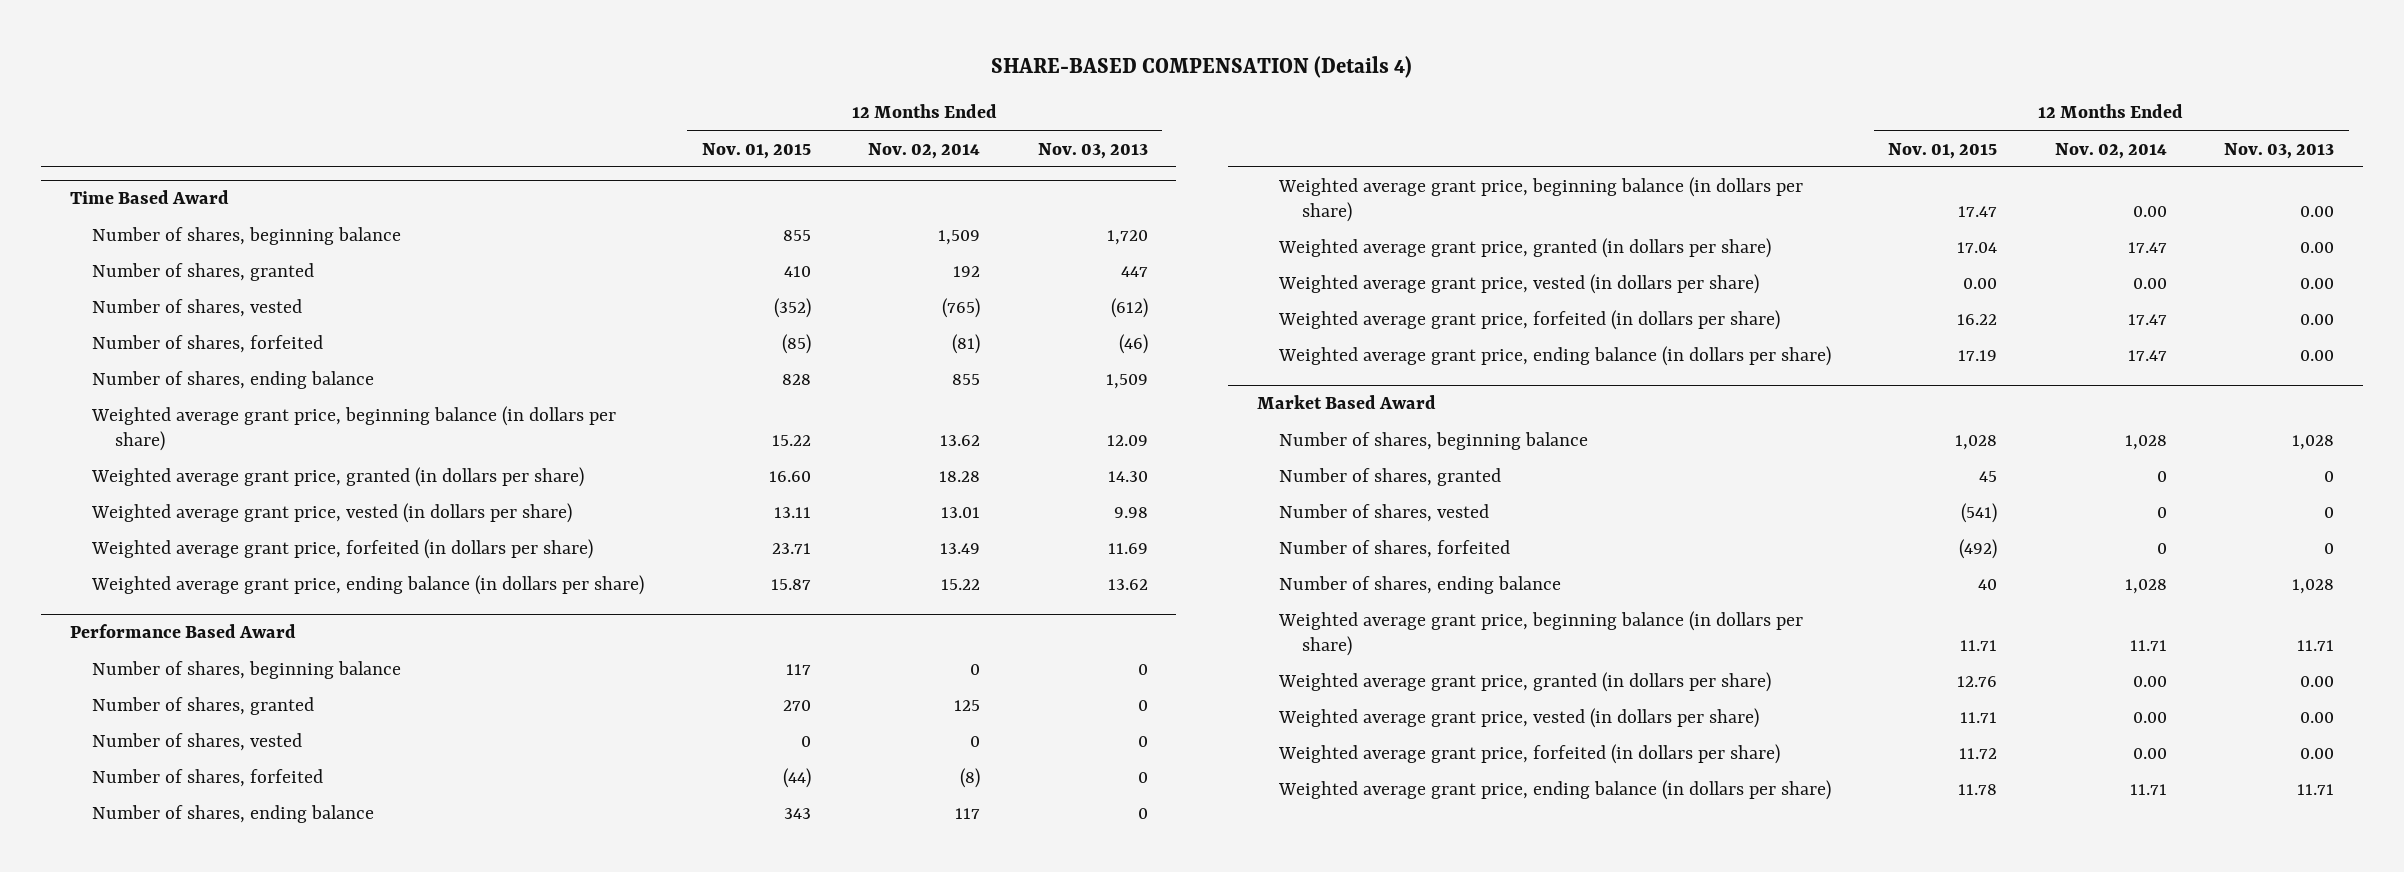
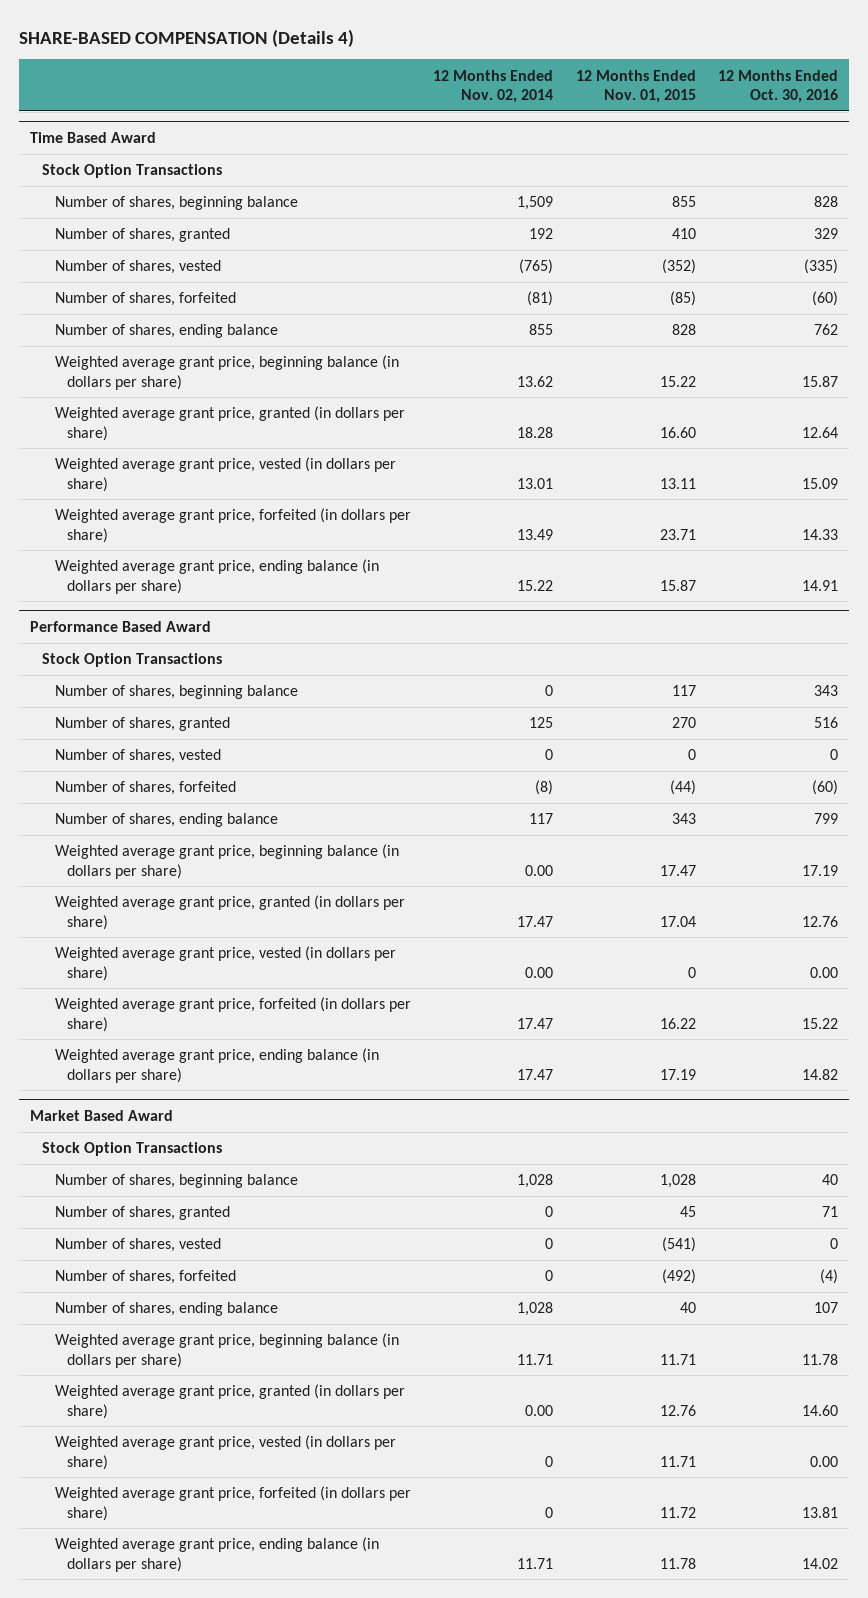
- | 12 Months Ended Nov. 01, 2015 | 12 Months Ended Nov. 02, 2014 | 12 Months Ended Nov. 03, 2013
+ | 12 Months Ended Nov. 02, 2014 | 12 Months Ended Nov. 01, 2015 | 12 Months Ended Oct. 30, 2016
@ Time Based Award
+ Stock Option Transactions
@ Performance Based Award
+ Stock Option Transactions
- Weighted average grant price, vested (in dollars per share) | 0.00 | 0.00 | 0.00
+ Weighted average grant price, vested (in dollars per share) | 0.00 | 0 | 0.00
@ Market Based Award
+ Stock Option Transactions
- Weighted average grant price, vested (in dollars per share) | 11.71 | 0.00 | 0.00
- Weighted average grant price, forfeited (in dollars per share) | 11.72 | 0.00 | 0.00
+ Weighted average grant price, vested (in dollars per share) | 0 | 11.71 | 0.00
+ Weighted average grant price, forfeited (in dollars per share) | 0 | 11.72 | 13.81

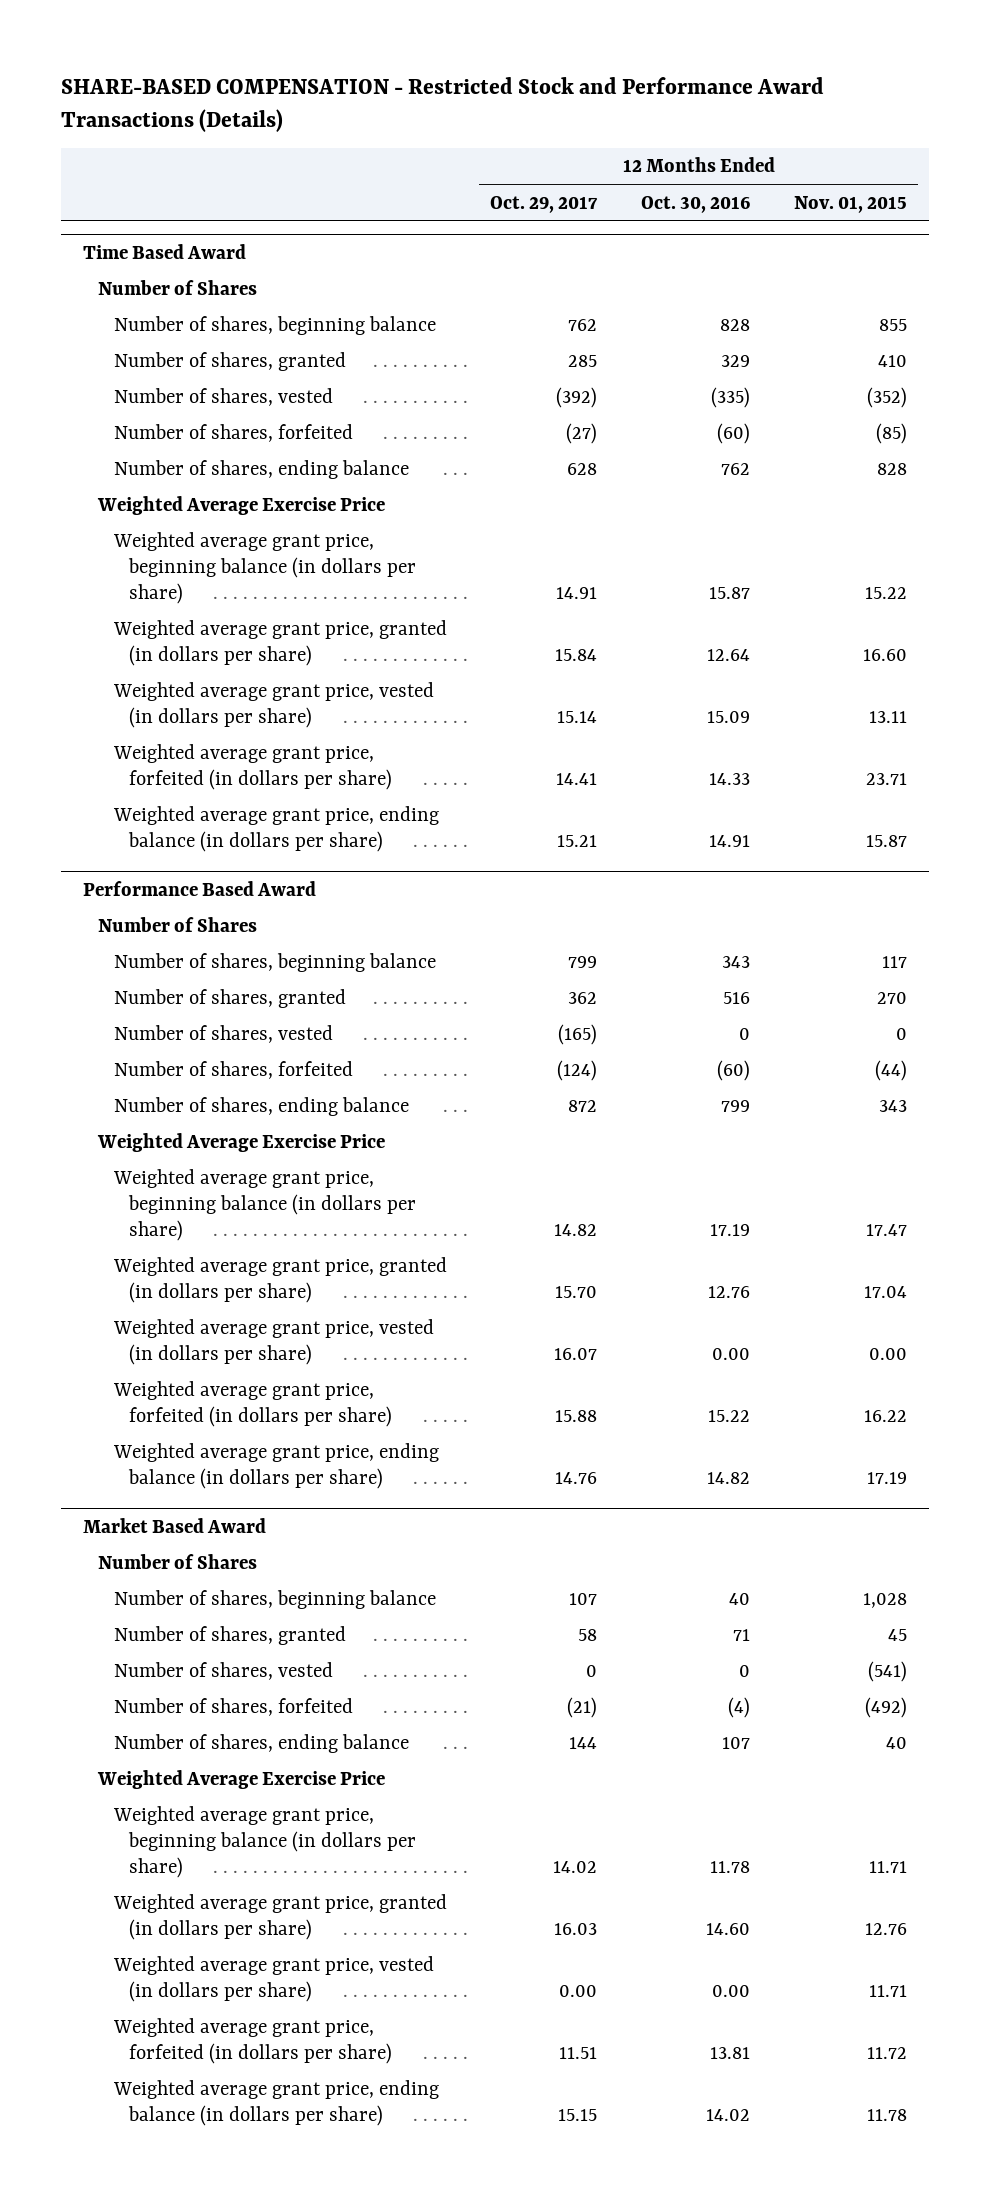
- SHARE-BASED COMPENSATION (Details 4)
+ SHARE-BASED COMPENSATION - Restricted Stock and Performance Award Transactions (Details)
- | 12 Months Ended Nov. 02, 2014 | 12 Months Ended Nov. 01, 2015 | 12 Months Ended Oct. 30, 2016
+ | 12 Months Ended Oct. 29, 2017 | 12 Months Ended Oct. 30, 2016 | 12 Months Ended Nov. 01, 2015
@ Time Based Award
- Stock Option Transactions
+ Number of Shares
+ Weighted Average Exercise Price
@ Performance Based Award
- Stock Option Transactions
+ Number of Shares
+ Weighted Average Exercise Price
- Weighted average grant price, vested (in dollars per share) | 0.00 | 0 | 0.00
+ Weighted average grant price, vested (in dollars per share) | 16.07 | 0.00 | 0.00
@ Market Based Award
- Stock Option Transactions
+ Number of Shares
+ Weighted Average Exercise Price

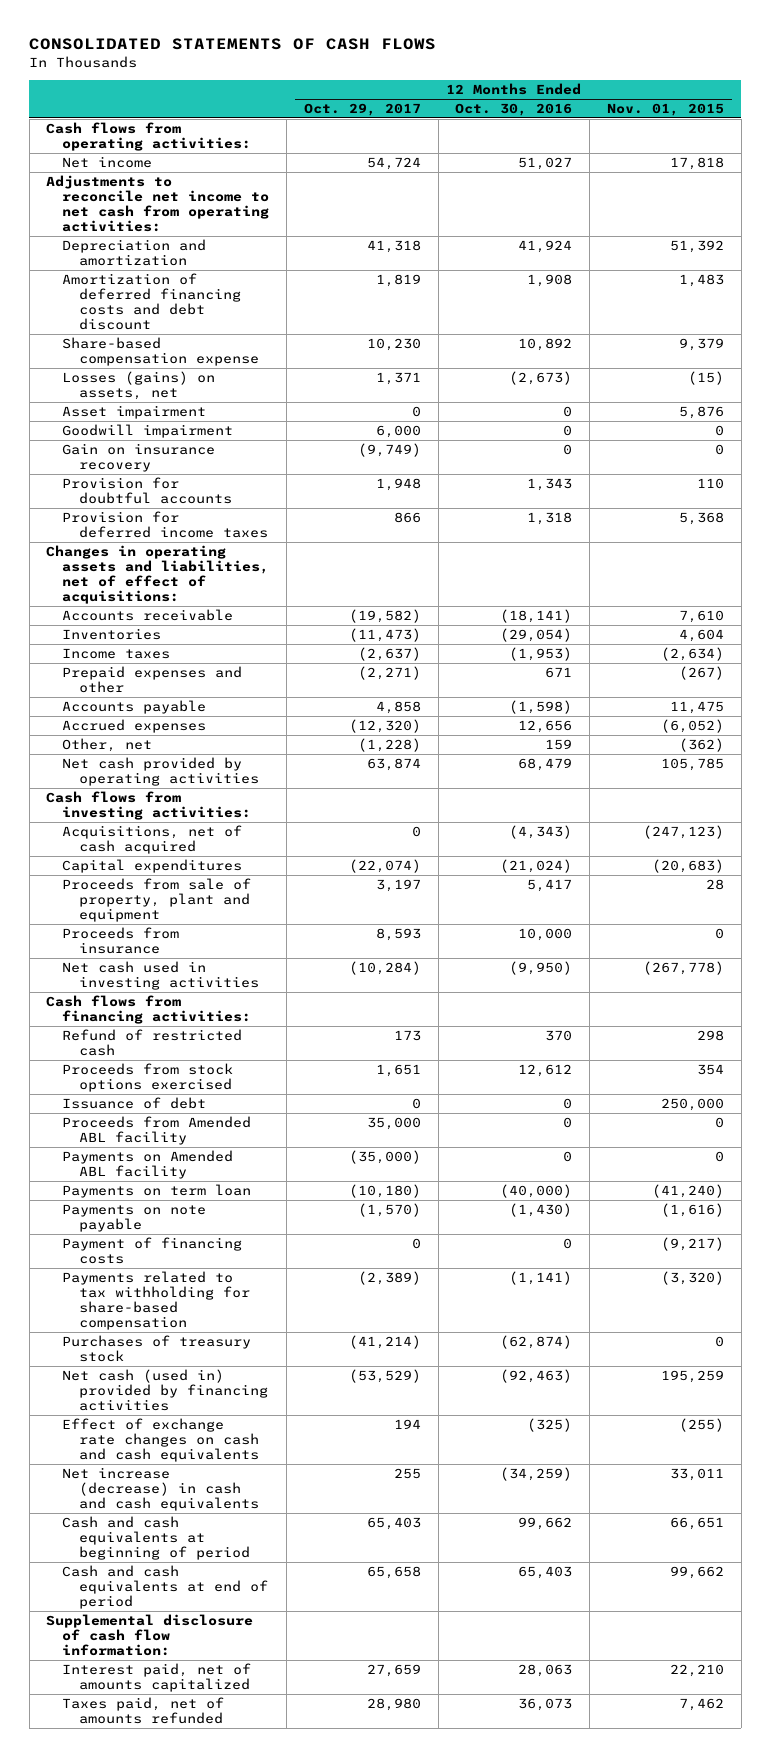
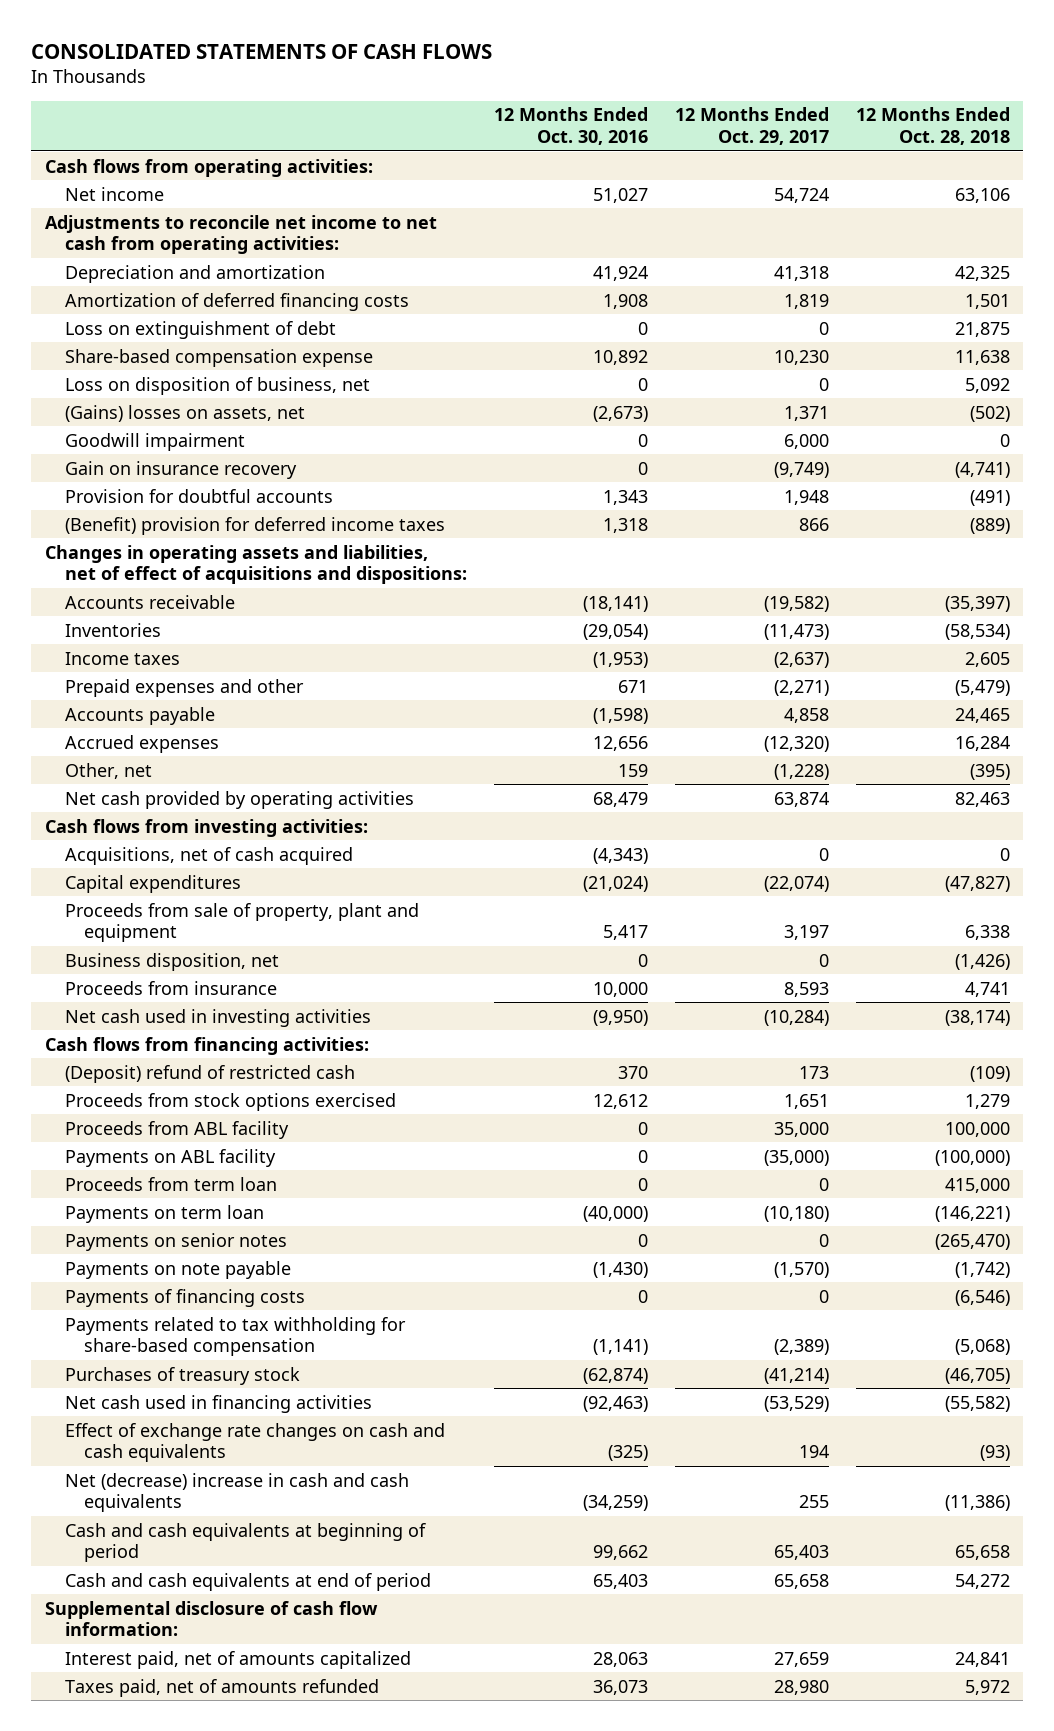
- | 12 Months Ended Oct. 29, 2017 | 12 Months Ended Oct. 30, 2016 | 12 Months Ended Nov. 01, 2015
+ | 12 Months Ended Oct. 30, 2016 | 12 Months Ended Oct. 29, 2017 | 12 Months Ended Oct. 28, 2018
- Amortization of deferred financing costs and debt discount | 1,819 | 1,908 | 1,483
+ Amortization of deferred financing costs | 1,908 | 1,819 | 1,501
+ Loss on extinguishment of debt | 0 | 0 | 21,875
- Losses (gains) on assets, net | 1,371 | (2,673) | (15)
- Asset impairment | 0 | 0 | 5,876
+ Loss on disposition of business, net | 0 | 0 | 5,092
+ (Gains) losses on assets, net | (2,673) | 1,371 | (502)
- Provision for deferred income taxes | 866 | 1,318 | 5,368
- Changes in operating assets and liabilities, net of effect of acquisitions:
+ (Benefit) provision for deferred income taxes | 1,318 | 866 | (889)
+ Changes in operating assets and liabilities, net of effect of acquisitions and dispositions:
+ Business disposition, net | 0 | 0 | (1,426)
- Refund of restricted cash | 173 | 370 | 298
+ (Deposit) refund of restricted cash | 370 | 173 | (109)
- Issuance of debt | 0 | 0 | 250,000
- Proceeds from Amended ABL facility | 35,000 | 0 | 0
- Payments on Amended ABL facility | (35,000) | 0 | 0
+ Proceeds from ABL facility | 0 | 35,000 | 100,000
+ Payments on ABL facility | 0 | (35,000) | (100,000)
+ Proceeds from term loan | 0 | 0 | 415,000
+ Payments on senior notes | 0 | 0 | (265,470)
- Payment of financing costs | 0 | 0 | (9,217)
+ Payments of financing costs | 0 | 0 | (6,546)
- Net cash (used in) provided by financing activities | (53,529) | (92,463) | 195,259
+ Net cash used in financing activities | (92,463) | (53,529) | (55,582)
- Net increase (decrease) in cash and cash equivalents | 255 | (34,259) | 33,011
+ Net (decrease) increase in cash and cash equivalents | (34,259) | 255 | (11,386)

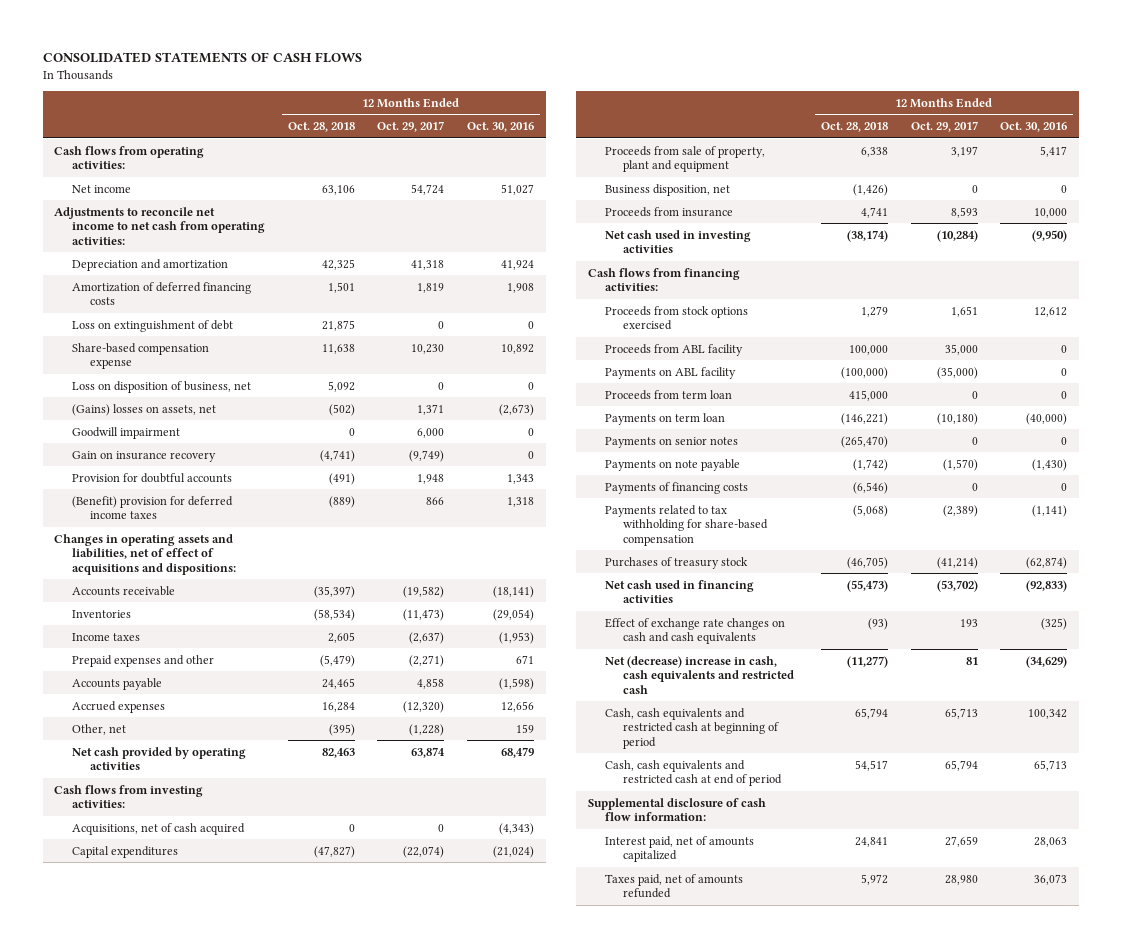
- | 12 Months Ended Oct. 30, 2016 | 12 Months Ended Oct. 29, 2017 | 12 Months Ended Oct. 28, 2018
+ | 12 Months Ended Oct. 28, 2018 | 12 Months Ended Oct. 29, 2017 | 12 Months Ended Oct. 30, 2016
- (Deposit) refund of restricted cash | 370 | 173 | (109)
- Net cash used in financing activities | (92,463) | (53,529) | (55,582)
- Effect of exchange rate changes on cash and cash equivalents | (325) | 194 | (93)
- Net (decrease) increase in cash and cash equivalents | (34,259) | 255 | (11,386)
- Cash and cash equivalents at beginning of period | 99,662 | 65,403 | 65,658
- Cash and cash equivalents at end of period | 65,403 | 65,658 | 54,272
+ Net cash used in financing activities | (55,473) | (53,702) | (92,833)
+ Effect of exchange rate changes on cash and cash equivalents | (93) | 193 | (325)
+ Net (decrease) increase in cash, cash equivalents and restricted cash | (11,277) | 81 | (34,629)
+ Cash, cash equivalents and restricted cash at beginning of period | 65,794 | 65,713 | 100,342
+ Cash, cash equivalents and restricted cash at end of period | 54,517 | 65,794 | 65,713

